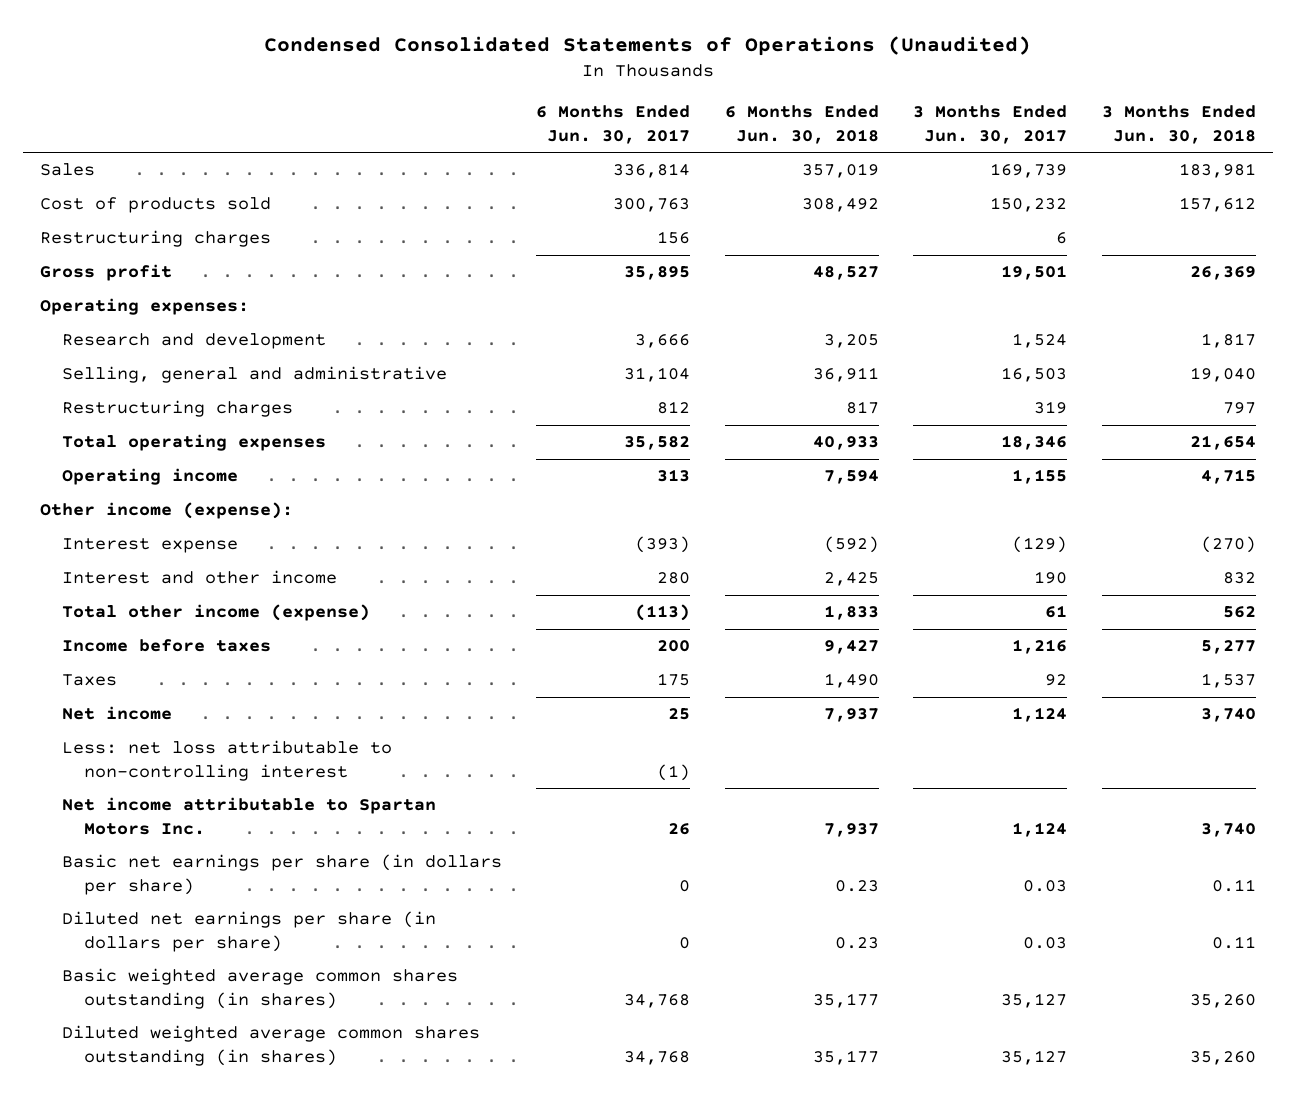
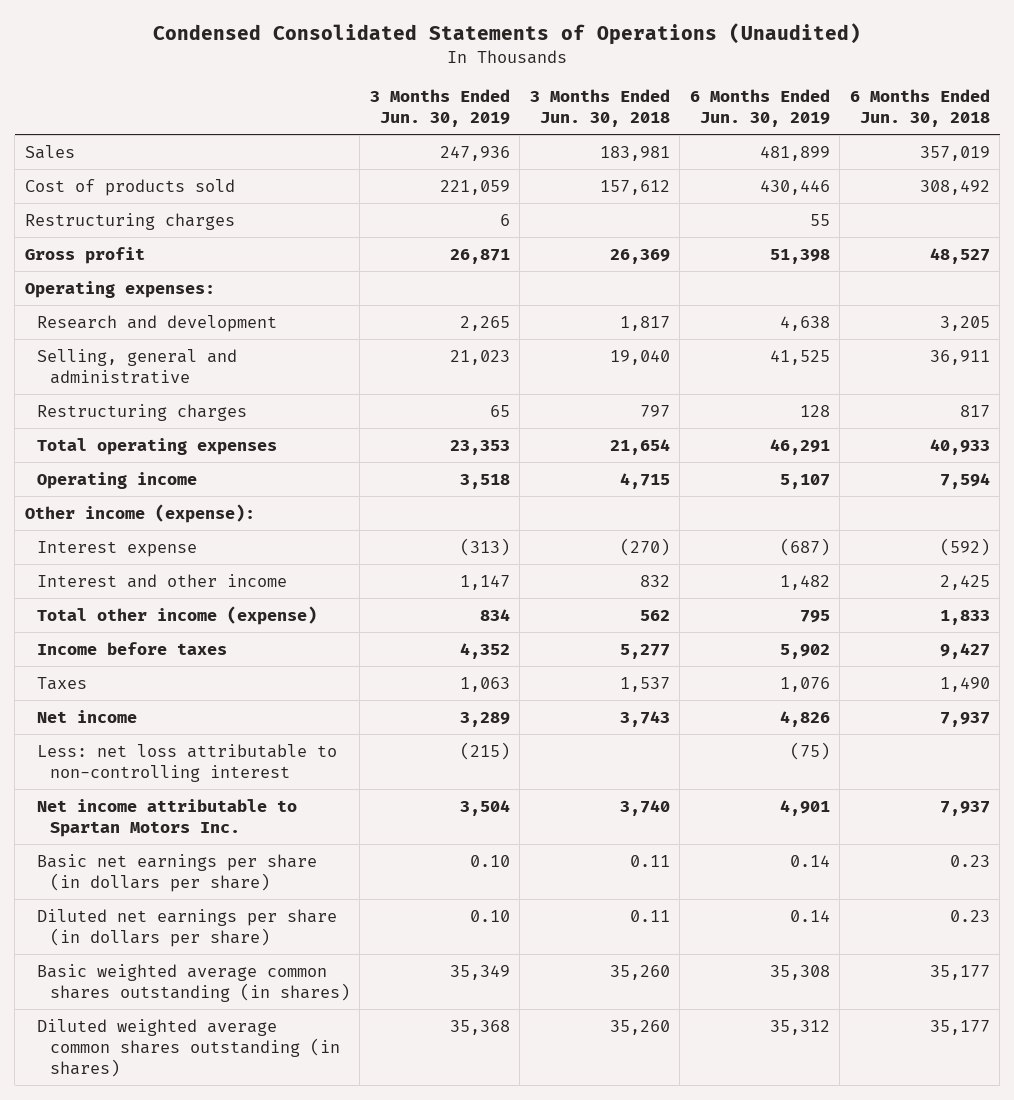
- | 6 Months Ended Jun. 30, 2017 | 6 Months Ended Jun. 30, 2018 | 3 Months Ended Jun. 30, 2017 | 3 Months Ended Jun. 30, 2018
+ | 3 Months Ended Jun. 30, 2019 | 3 Months Ended Jun. 30, 2018 | 6 Months Ended Jun. 30, 2019 | 6 Months Ended Jun. 30, 2018
- Net income | 25 | 7,937 | 1,124 | 3,740
+ Net income | 3,289 | 3,743 | 4,826 | 7,937

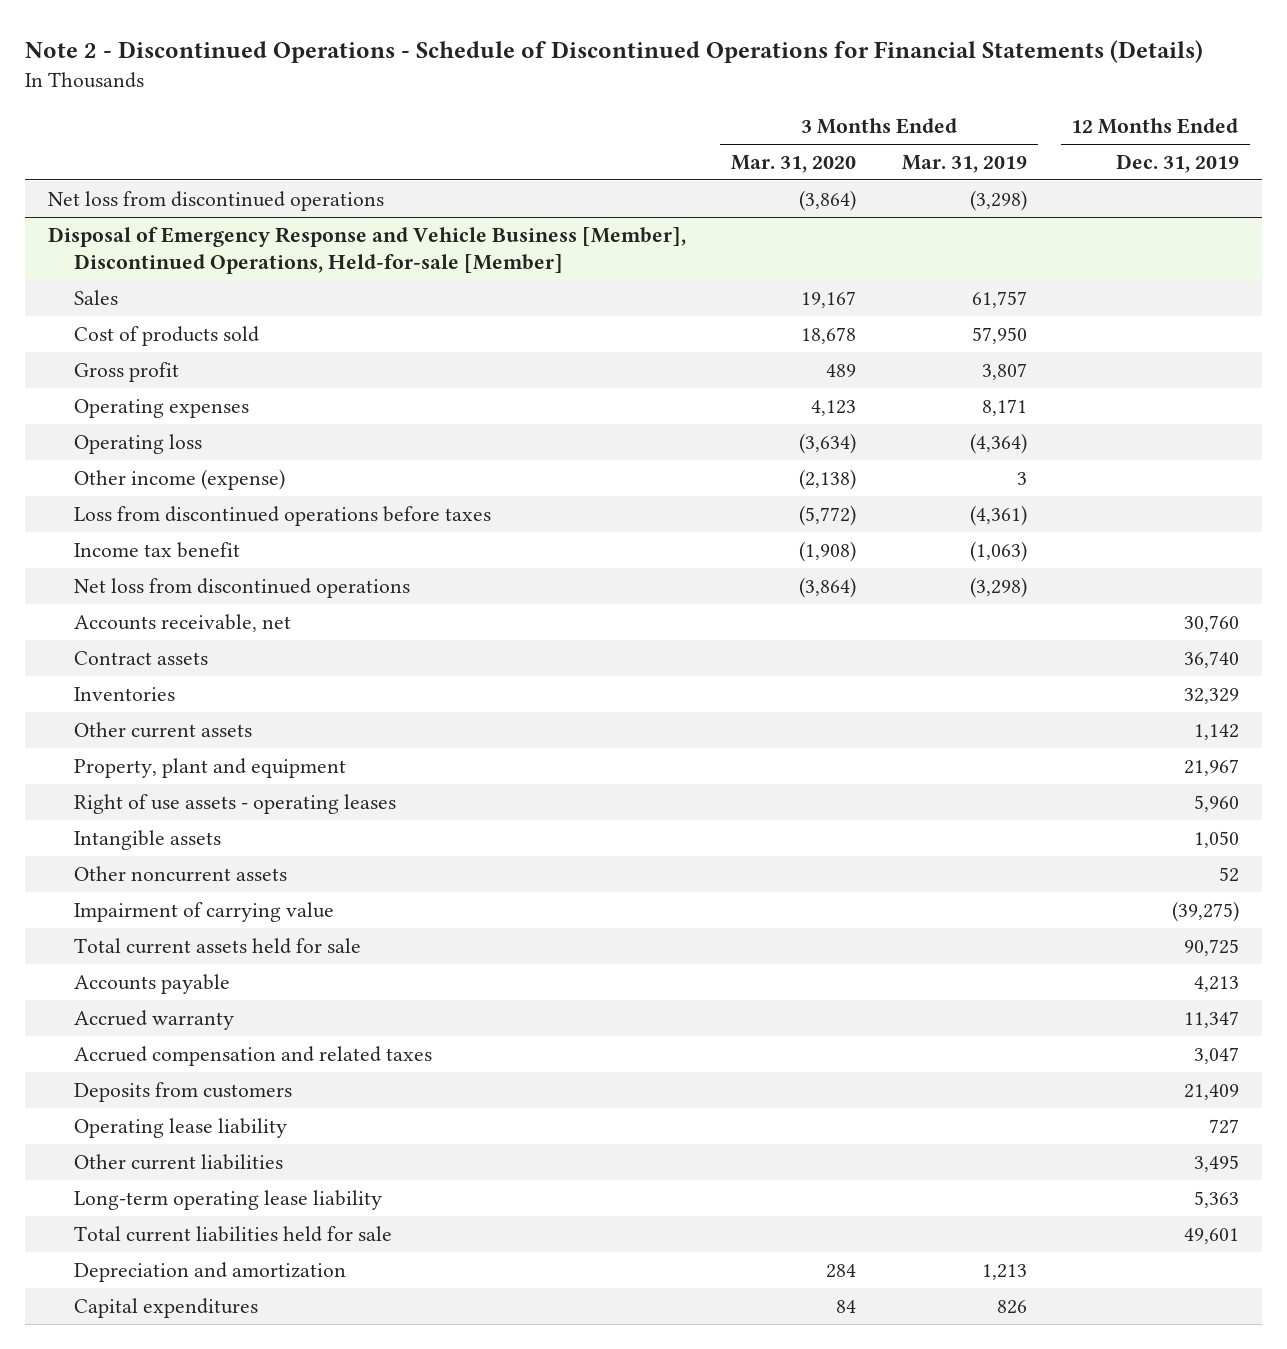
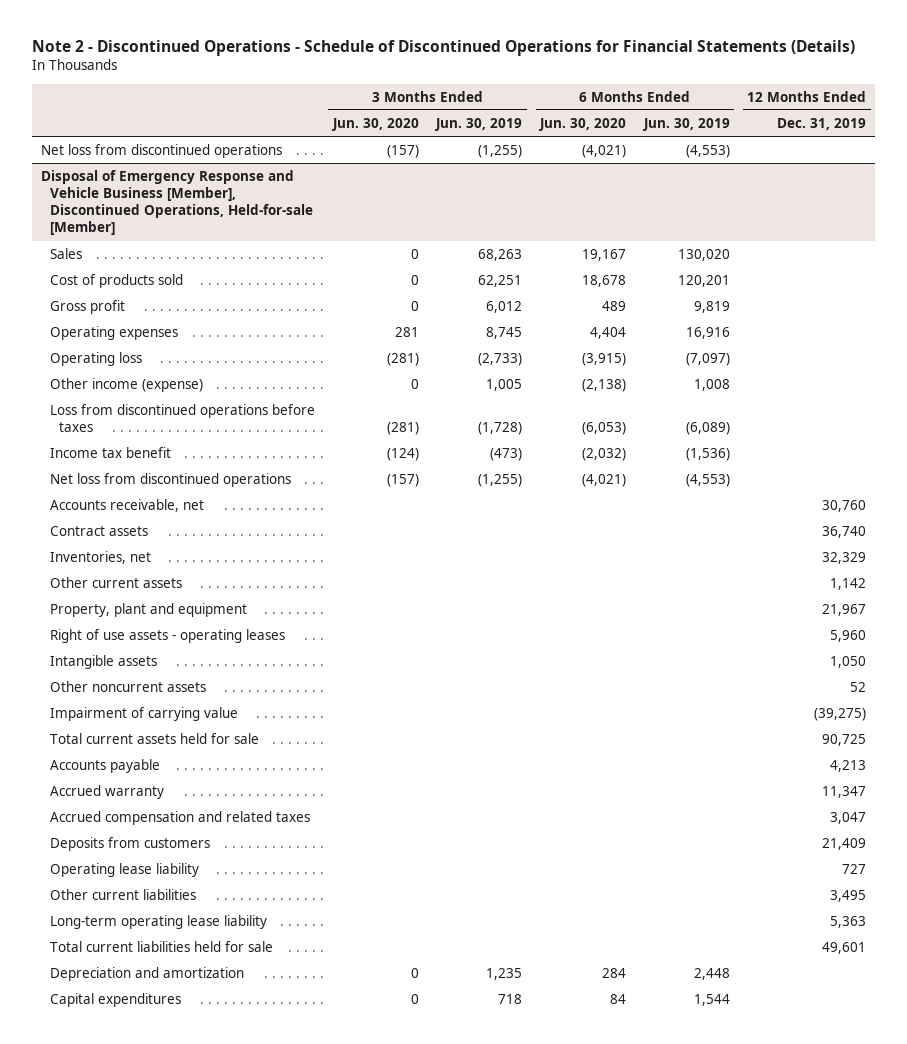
- | 3 Months Ended Mar. 31, 2020 | 3 Months Ended Mar. 31, 2019 | 12 Months Ended Dec. 31, 2019
+ | 3 Months Ended Jun. 30, 2020 | 3 Months Ended Jun. 30, 2019 | 6 Months Ended Jun. 30, 2020 | 6 Months Ended Jun. 30, 2019 | 12 Months Ended Dec. 31, 2019
@ Disposal of Emergency Response and Vehicle Business [Member], Discontinued Operations, Held-for-sale [Member]
- Inventories | | | 32,329
+ Inventories, net | | | | | 32,329

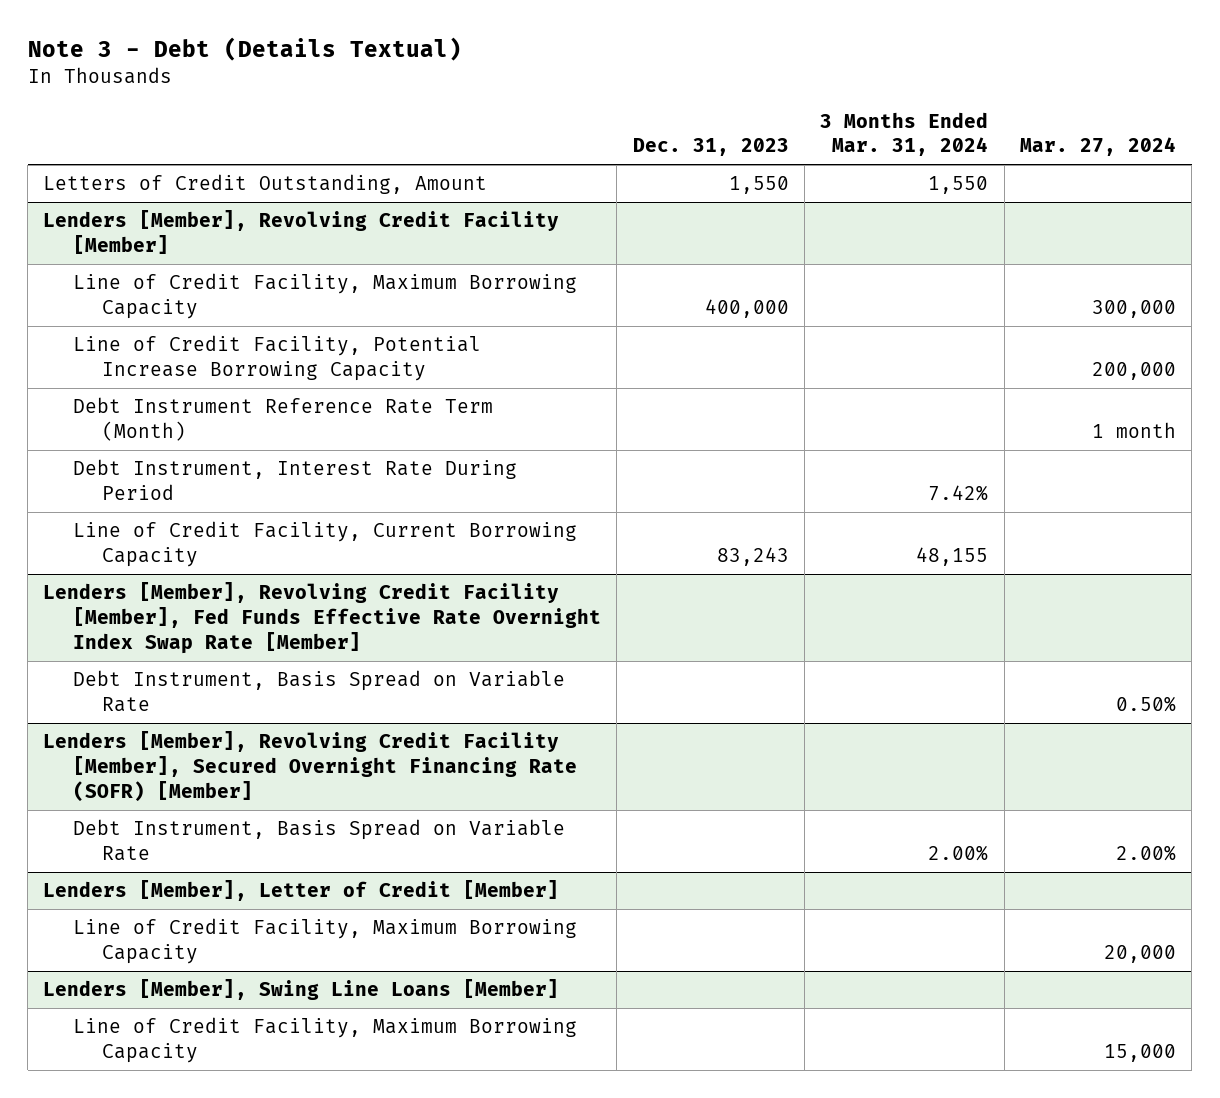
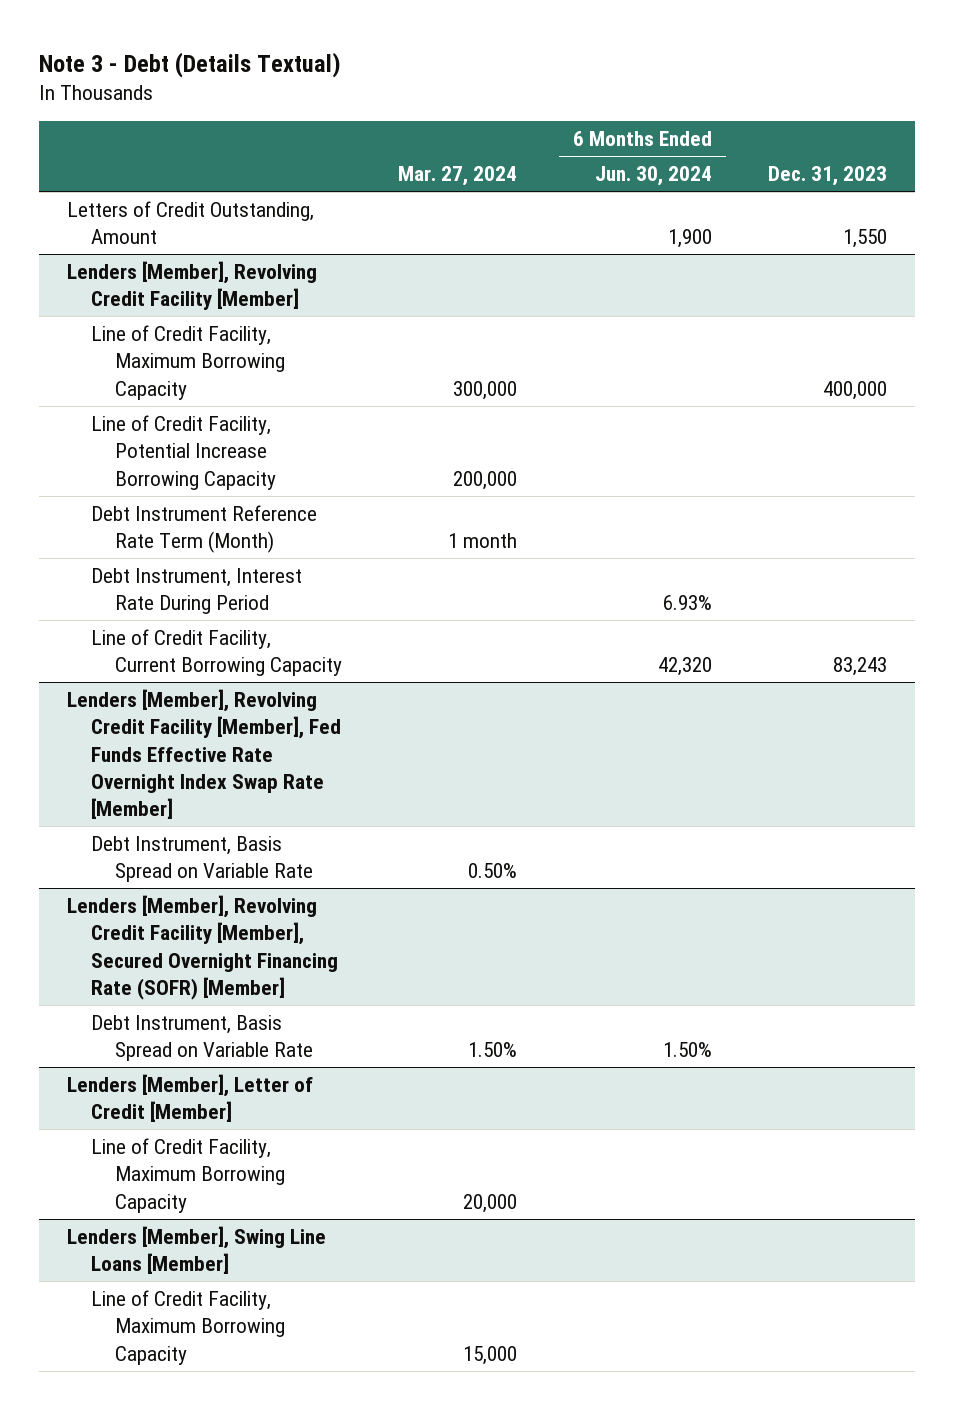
- | Dec. 31, 2023 | 3 Months Ended Mar. 31, 2024 | Mar. 27, 2024
+ | Mar. 27, 2024 | 6 Months Ended Jun. 30, 2024 | Dec. 31, 2023
@ Lenders [Member], Revolving Credit Facility [Member], Secured Overnight Financing Rate (SOFR) [Member]
- Debt Instrument, Basis Spread on Variable Rate | | 2.00% | 2.00%
+ Debt Instrument, Basis Spread on Variable Rate | 1.50% | 1.50% |

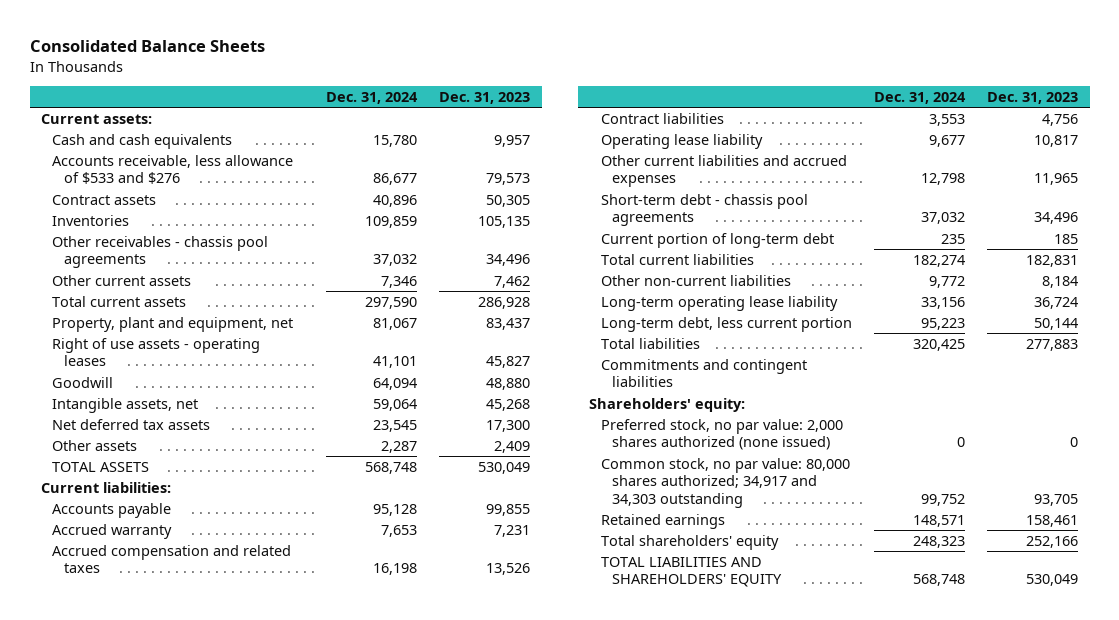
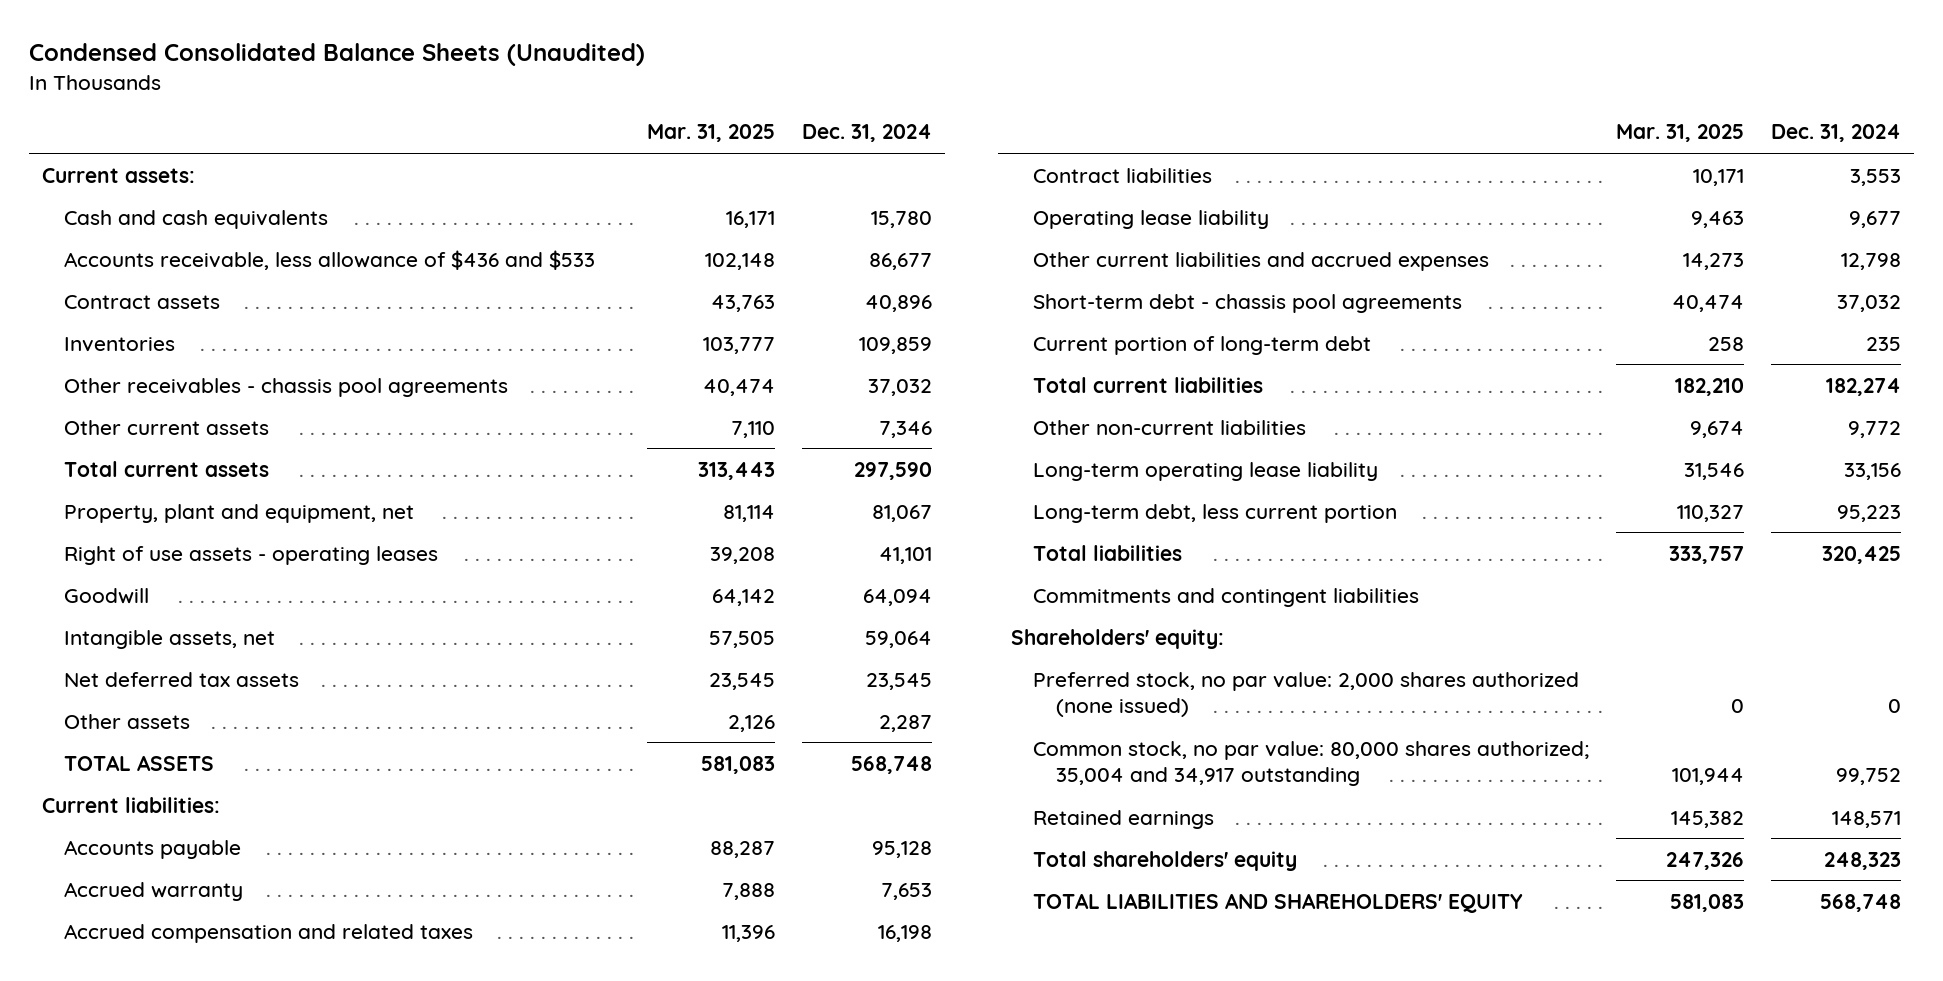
- Consolidated Balance Sheets
+ Condensed Consolidated Balance Sheets (Unaudited)
- | Dec. 31, 2024 | Dec. 31, 2023
+ | Mar. 31, 2025 | Dec. 31, 2024
- Accounts receivable, less allowance of $533 and $276 | 86,677 | 79,573
+ Accounts receivable, less allowance of $436 and $533 | 102,148 | 86,677
- Common stock, no par value: 80,000 shares authorized; 34,917 and 34,303 outstanding | 99,752 | 93,705
+ Common stock, no par value: 80,000 shares authorized; 35,004 and 34,917 outstanding | 101,944 | 99,752

